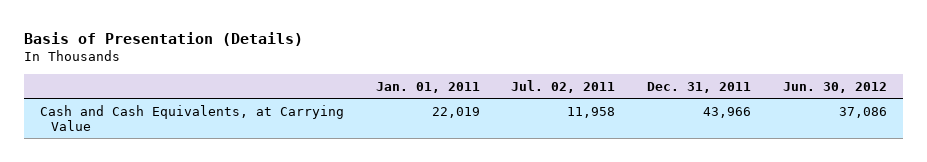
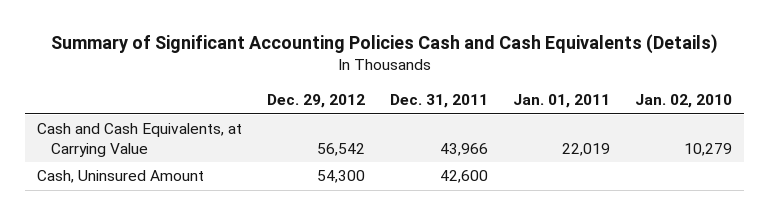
- Basis of Presentation (Details)
+ Summary of Significant Accounting Policies Cash and Cash Equivalents (Details)
- | Jan. 01, 2011 | Jul. 02, 2011 | Dec. 31, 2011 | Jun. 30, 2012
+ | Dec. 29, 2012 | Dec. 31, 2011 | Jan. 01, 2011 | Jan. 02, 2010
+ Cash, Uninsured Amount | 54,300 | 42,600 | |

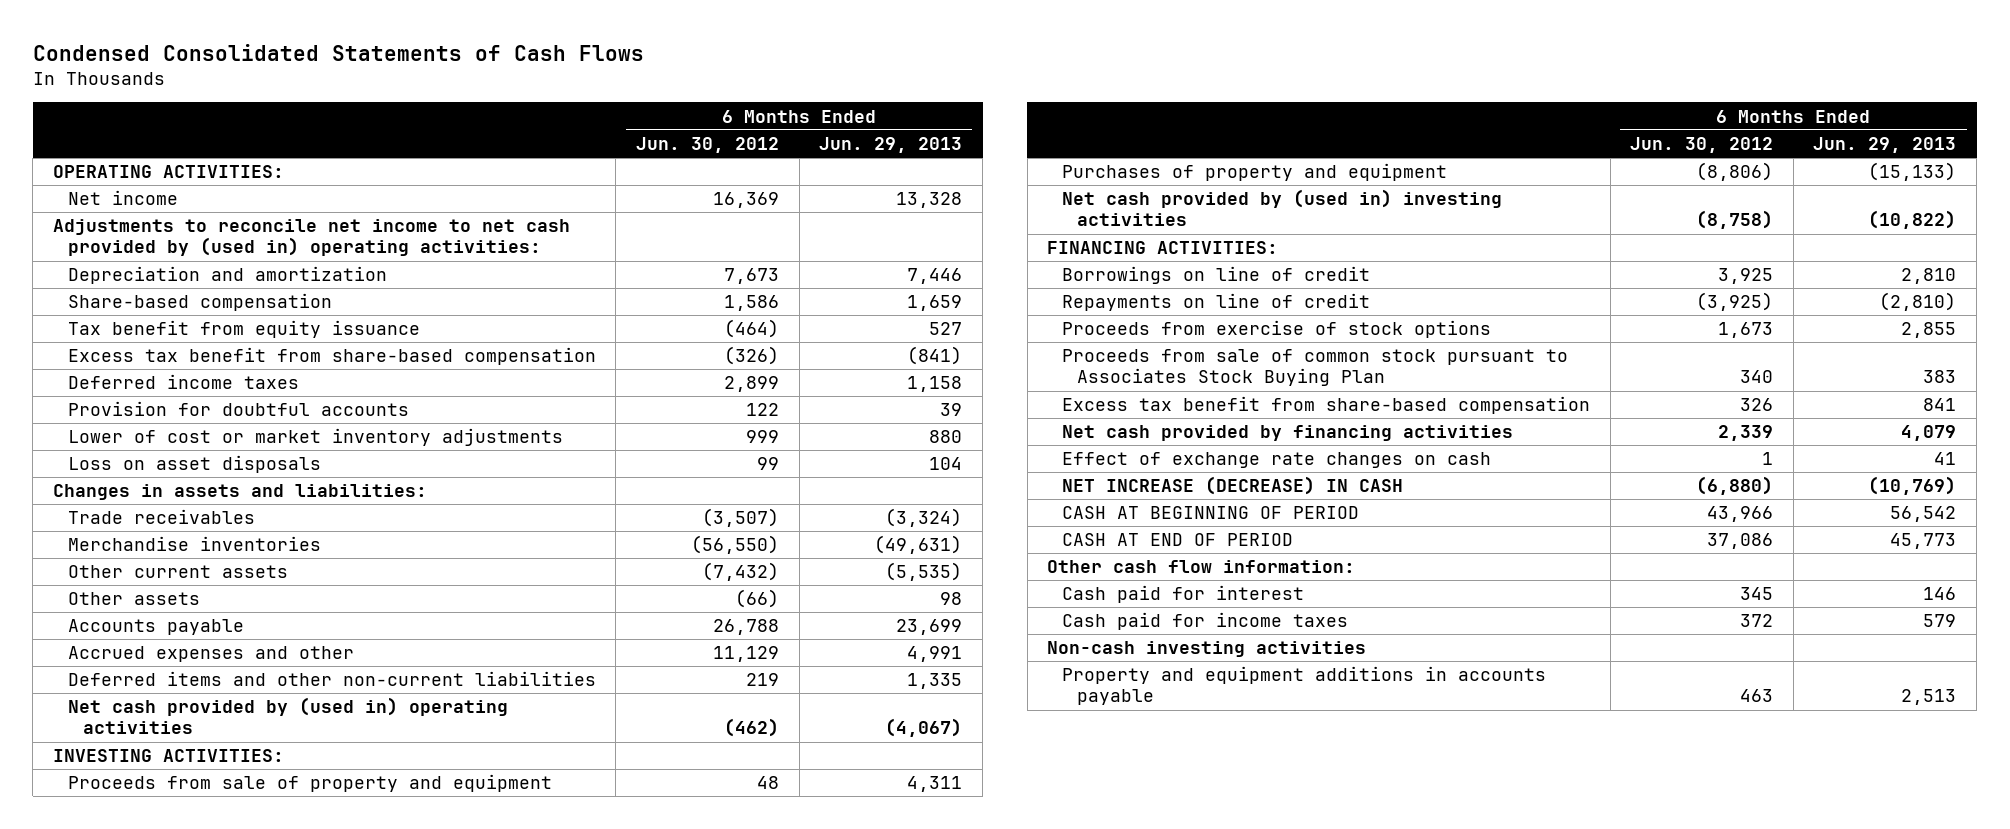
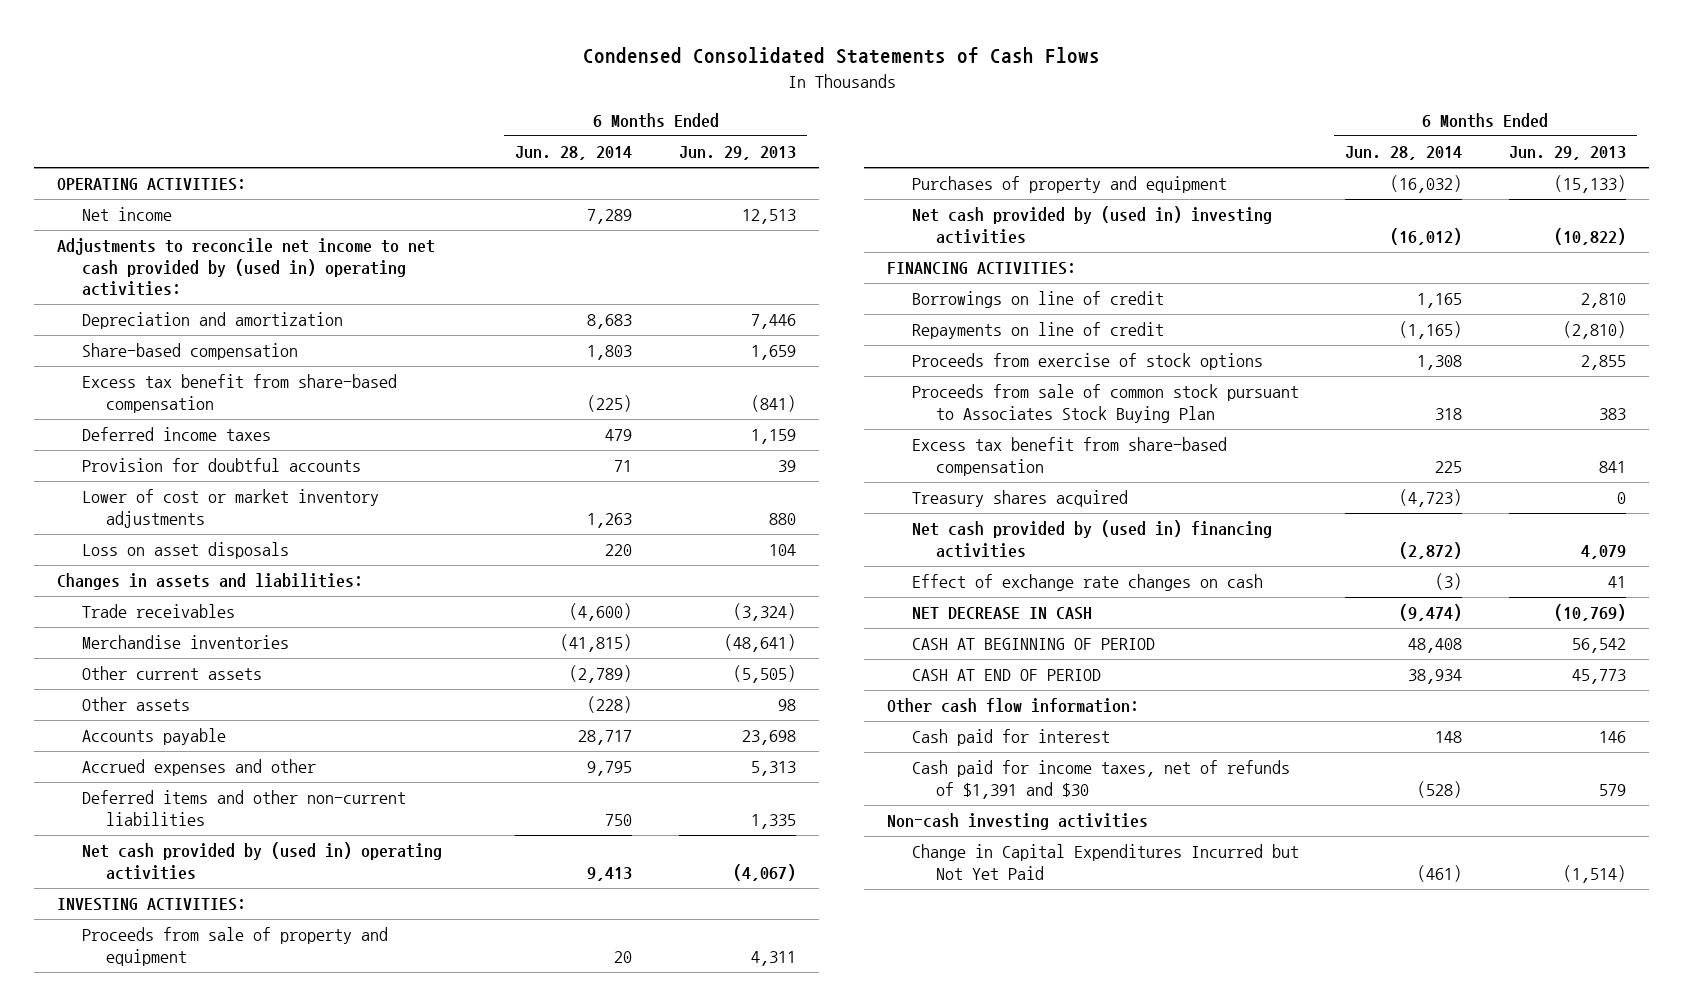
- | 6 Months Ended Jun. 30, 2012 | 6 Months Ended Jun. 29, 2013
+ | 6 Months Ended Jun. 28, 2014 | 6 Months Ended Jun. 29, 2013
- Net income | 16,369 | 13,328
+ Net income | 7,289 | 12,513
- Tax benefit from equity issuance | (464) | 527
- Deferred income taxes | 2,899 | 1,158
+ Deferred income taxes | 479 | 1,159
- Merchandise inventories | (56,550) | (49,631)
- Other current assets | (7,432) | (5,535)
+ Merchandise inventories | (41,815) | (48,641)
+ Other current assets | (2,789) | (5,505)
- Accounts payable | 26,788 | 23,699
- Accrued expenses and other | 11,129 | 4,991
+ Accounts payable | 28,717 | 23,698
+ Accrued expenses and other | 9,795 | 5,313
- Net cash provided by financing activities | 2,339 | 4,079
+ Treasury shares acquired | (4,723) | 0
+ Net cash provided by (used in) financing activities | (2,872) | 4,079
- NET INCREASE (DECREASE) IN CASH | (6,880) | (10,769)
+ NET DECREASE IN CASH | (9,474) | (10,769)
- Cash paid for income taxes | 372 | 579
+ Cash paid for income taxes, net of refunds of $1,391 and $30 | (528) | 579
- Property and equipment additions in accounts payable | 463 | 2,513
+ Change in Capital Expenditures Incurred but Not Yet Paid | (461) | (1,514)

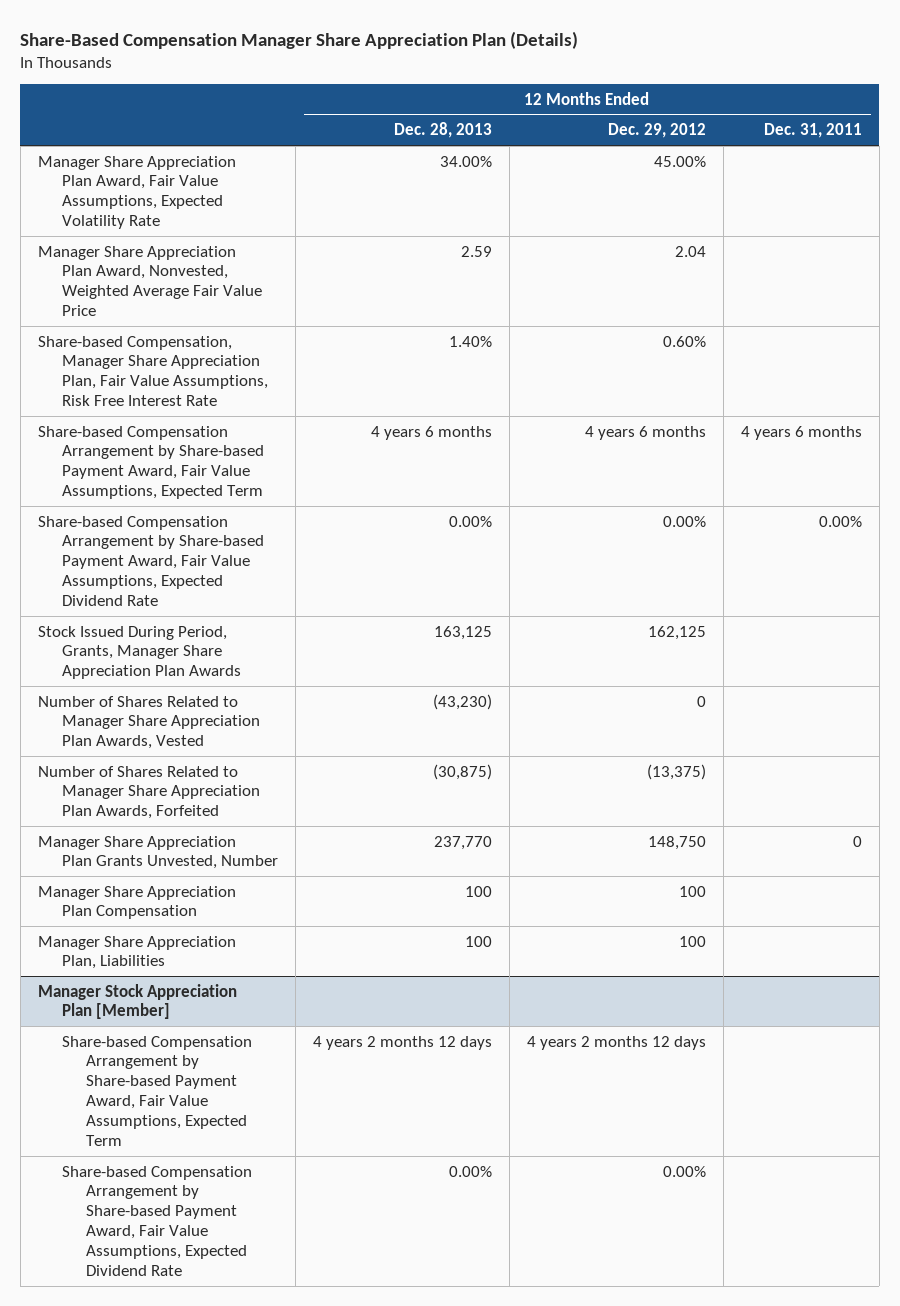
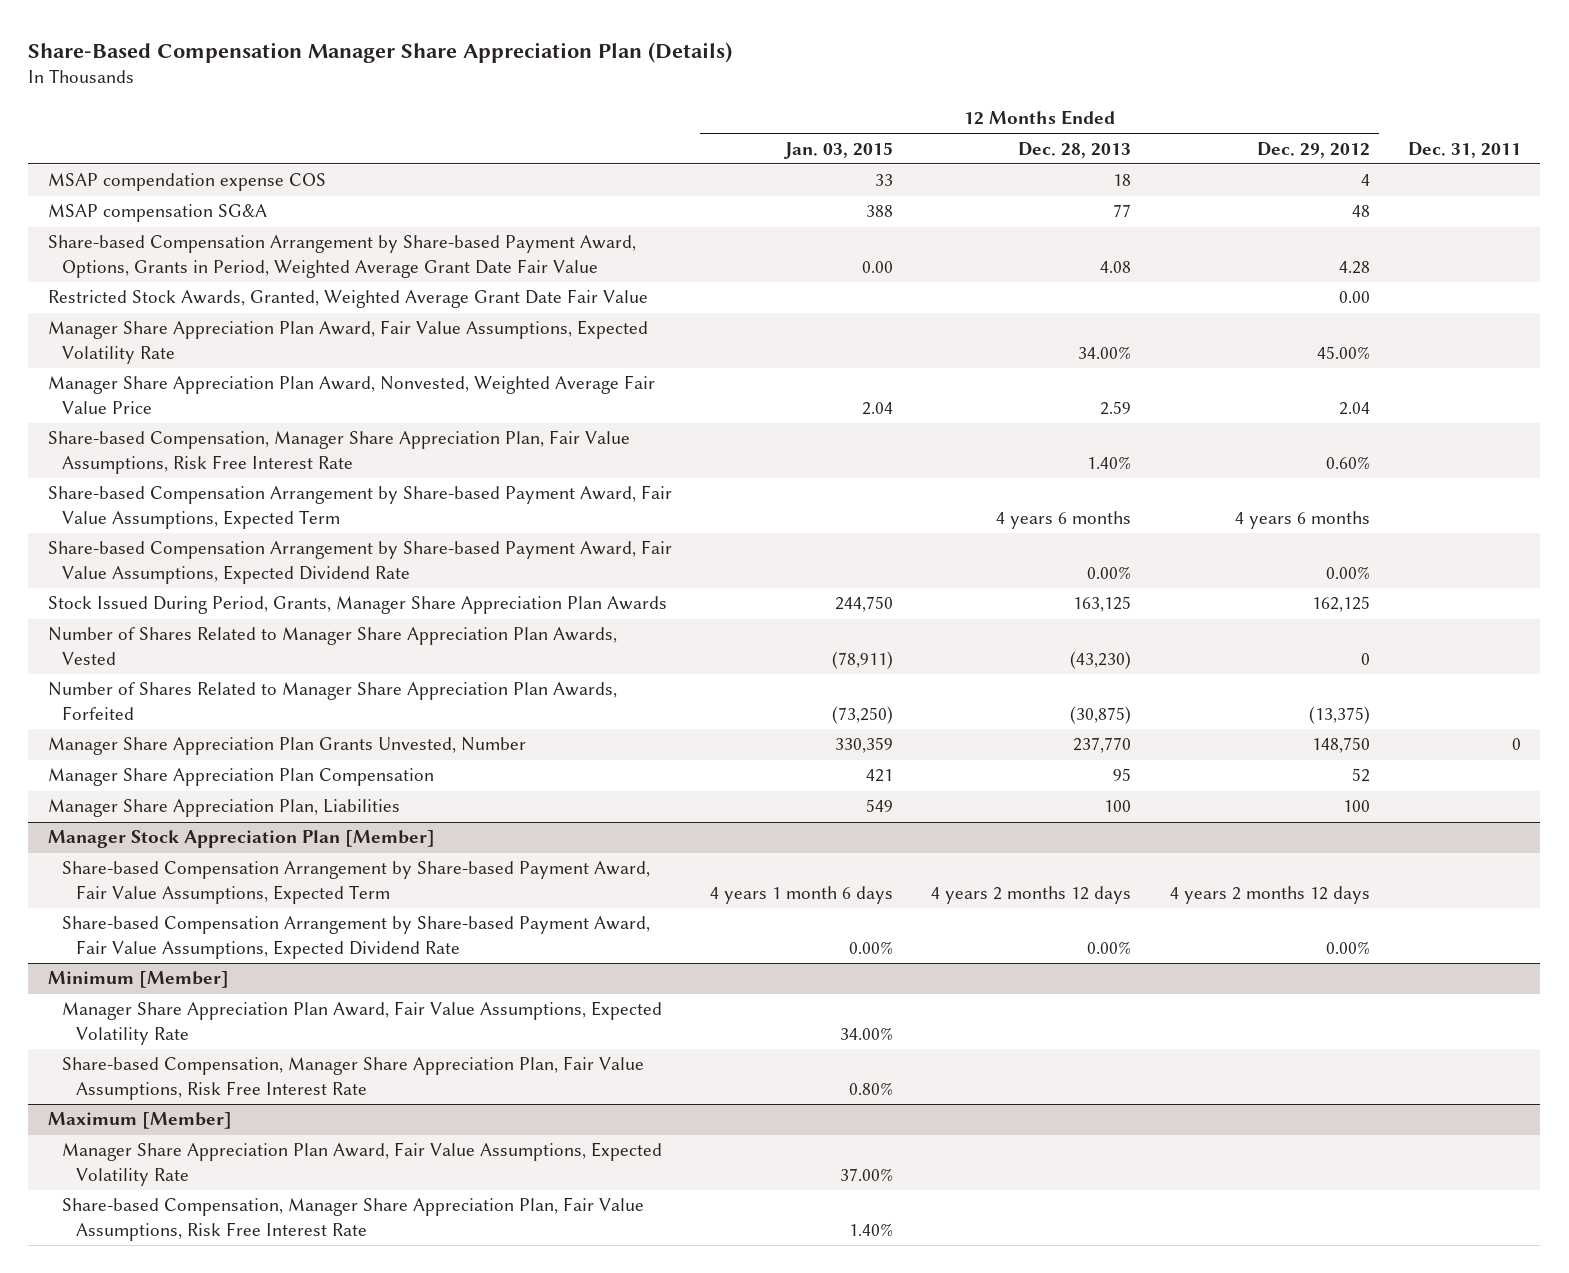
- | 12 Months Ended Dec. 28, 2013 | 12 Months Ended Dec. 29, 2012 | 12 Months Ended Dec. 31, 2011
+ | 12 Months Ended Jan. 03, 2015 | 12 Months Ended Dec. 28, 2013 | 12 Months Ended Dec. 29, 2012 | Dec. 31, 2011
+ MSAP compendation expense COS | 33 | 18 | 4 |
+ MSAP compensation SG&A | 388 | 77 | 48 |
+ Share-based Compensation Arrangement by Share-based Payment Award, Options, Grants in Period, Weighted Average Grant Date Fair Value | 0.00 | 4.08 | 4.28 |
+ Restricted Stock Awards, Granted, Weighted Average Grant Date Fair Value | | | 0.00 |
- Manager Share Appreciation Plan Compensation | 100 | 100 |
+ Manager Share Appreciation Plan Compensation | 421 | 95 | 52 |
+ Minimum [Member]
+ Manager Share Appreciation Plan Award, Fair Value Assumptions, Expected Volatility Rate | 34.00% | | |
+ Share-based Compensation, Manager Share Appreciation Plan, Fair Value Assumptions, Risk Free Interest Rate | 0.80% | | |
+ Maximum [Member]
+ Manager Share Appreciation Plan Award, Fair Value Assumptions, Expected Volatility Rate | 37.00% | | |
+ Share-based Compensation, Manager Share Appreciation Plan, Fair Value Assumptions, Risk Free Interest Rate | 1.40% | | |

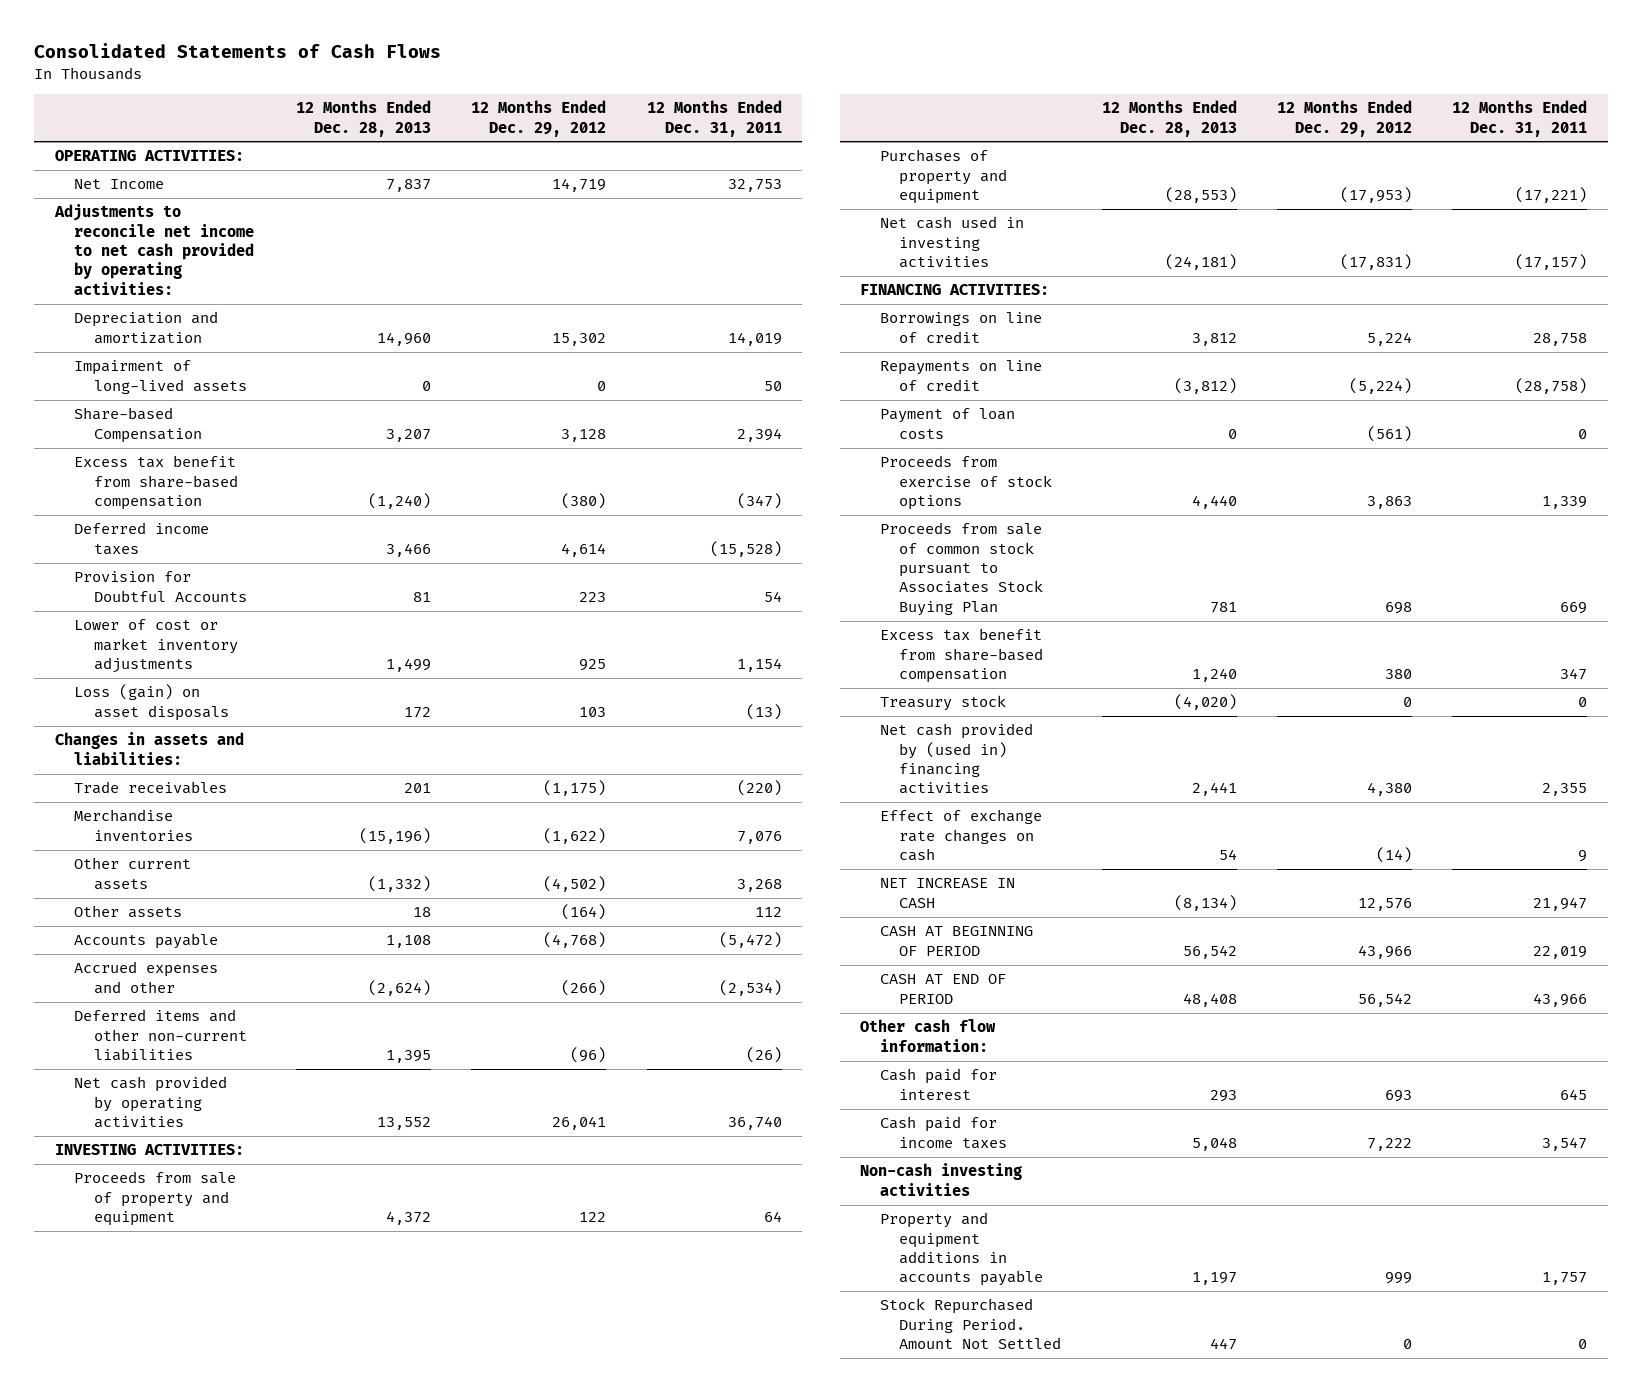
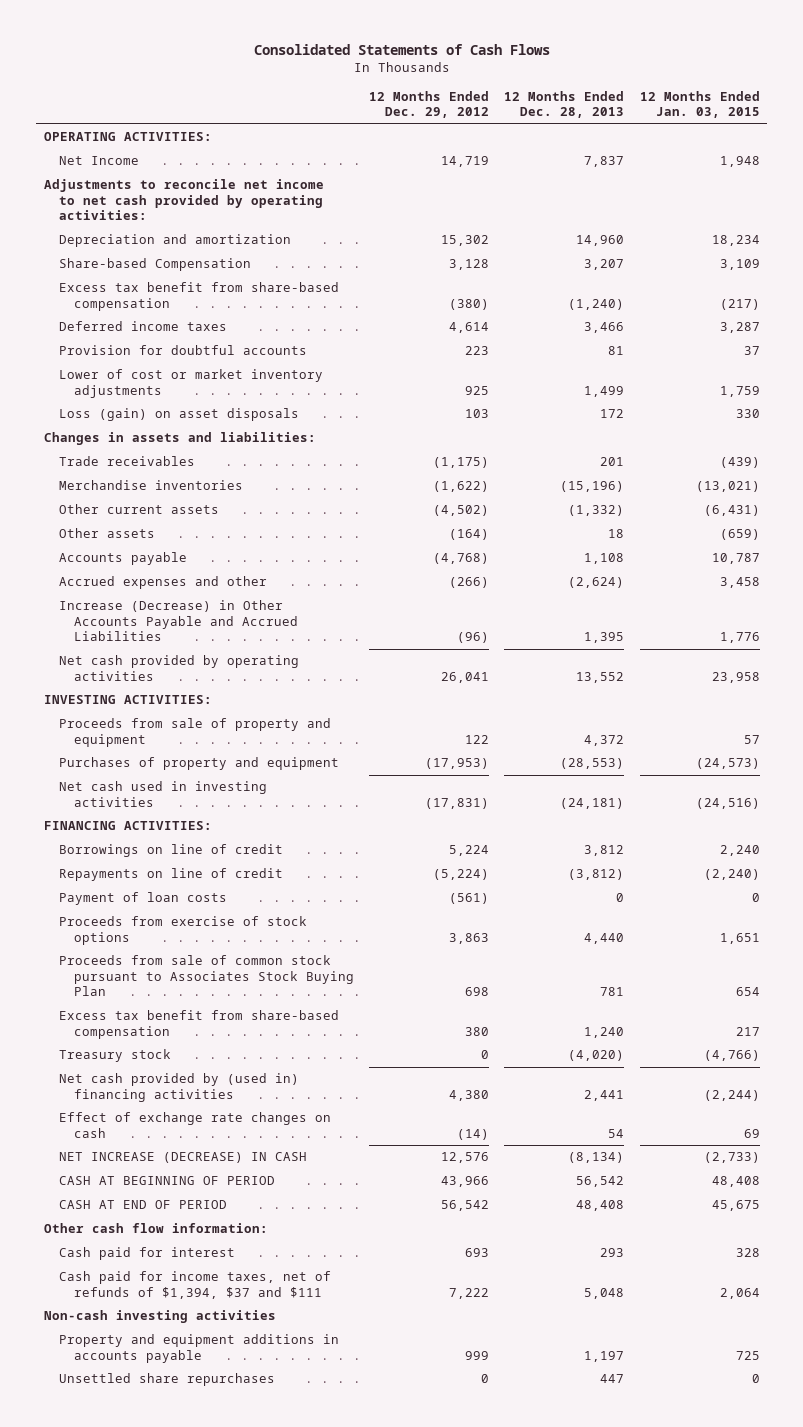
- | 12 Months Ended Dec. 28, 2013 | 12 Months Ended Dec. 29, 2012 | 12 Months Ended Dec. 31, 2011
+ | 12 Months Ended Dec. 29, 2012 | 12 Months Ended Dec. 28, 2013 | 12 Months Ended Jan. 03, 2015
- Impairment of long-lived assets | 0 | 0 | 50
- Provision for Doubtful Accounts | 81 | 223 | 54
+ Provision for doubtful accounts | 223 | 81 | 37
- Deferred items and other non-current liabilities | 1,395 | (96) | (26)
+ Increase (Decrease) in Other Accounts Payable and Accrued Liabilities | (96) | 1,395 | 1,776
- NET INCREASE IN CASH | (8,134) | 12,576 | 21,947
+ NET INCREASE (DECREASE) IN CASH | 12,576 | (8,134) | (2,733)
- Cash paid for income taxes | 5,048 | 7,222 | 3,547
+ Cash paid for income taxes, net of refunds of $1,394, $37 and $111 | 7,222 | 5,048 | 2,064
- Stock Repurchased During Period. Amount Not Settled | 447 | 0 | 0
+ Unsettled share repurchases | 0 | 447 | 0

